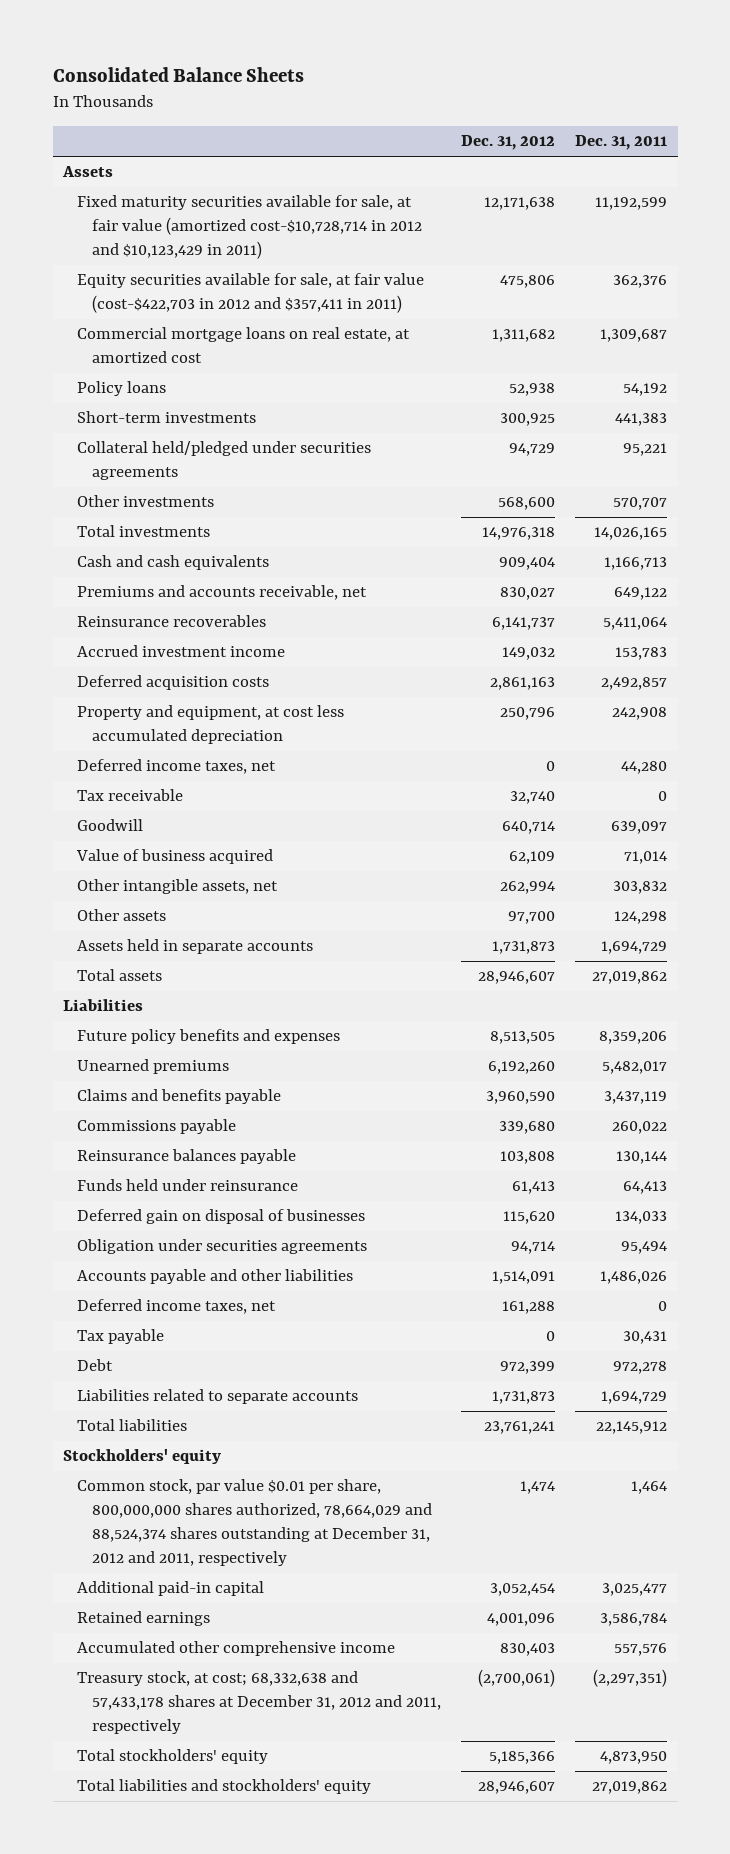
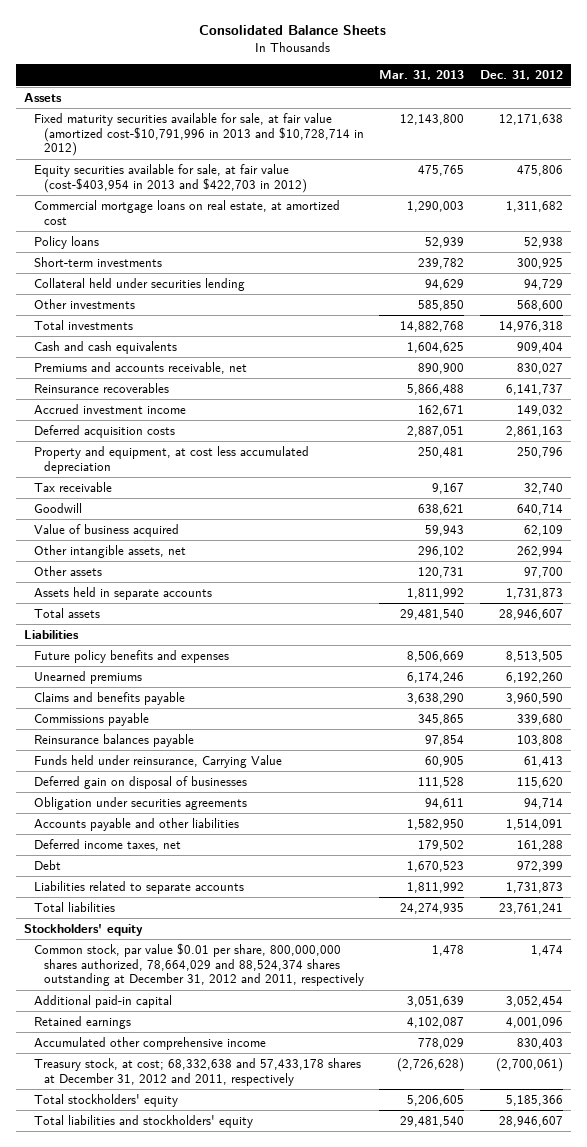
- | Dec. 31, 2012 | Dec. 31, 2011
+ | Mar. 31, 2013 | Dec. 31, 2012
- Fixed maturity securities available for sale, at fair value (amortized cost-$10,728,714 in 2012 and $10,123,429 in 2011) | 12,171,638 | 11,192,599
- Equity securities available for sale, at fair value (cost-$422,703 in 2012 and $357,411 in 2011) | 475,806 | 362,376
+ Fixed maturity securities available for sale, at fair value (amortized cost-$10,791,996 in 2013 and $10,728,714 in 2012) | 12,143,800 | 12,171,638
+ Equity securities available for sale, at fair value (cost-$403,954 in 2013 and $422,703 in 2012) | 475,765 | 475,806
- Collateral held/pledged under securities agreements | 94,729 | 95,221
+ Collateral held under securities lending | 94,629 | 94,729
- Deferred income taxes, net | 0 | 44,280
- Funds held under reinsurance | 61,413 | 64,413
+ Funds held under reinsurance, Carrying Value | 60,905 | 61,413
- Tax payable | 0 | 30,431

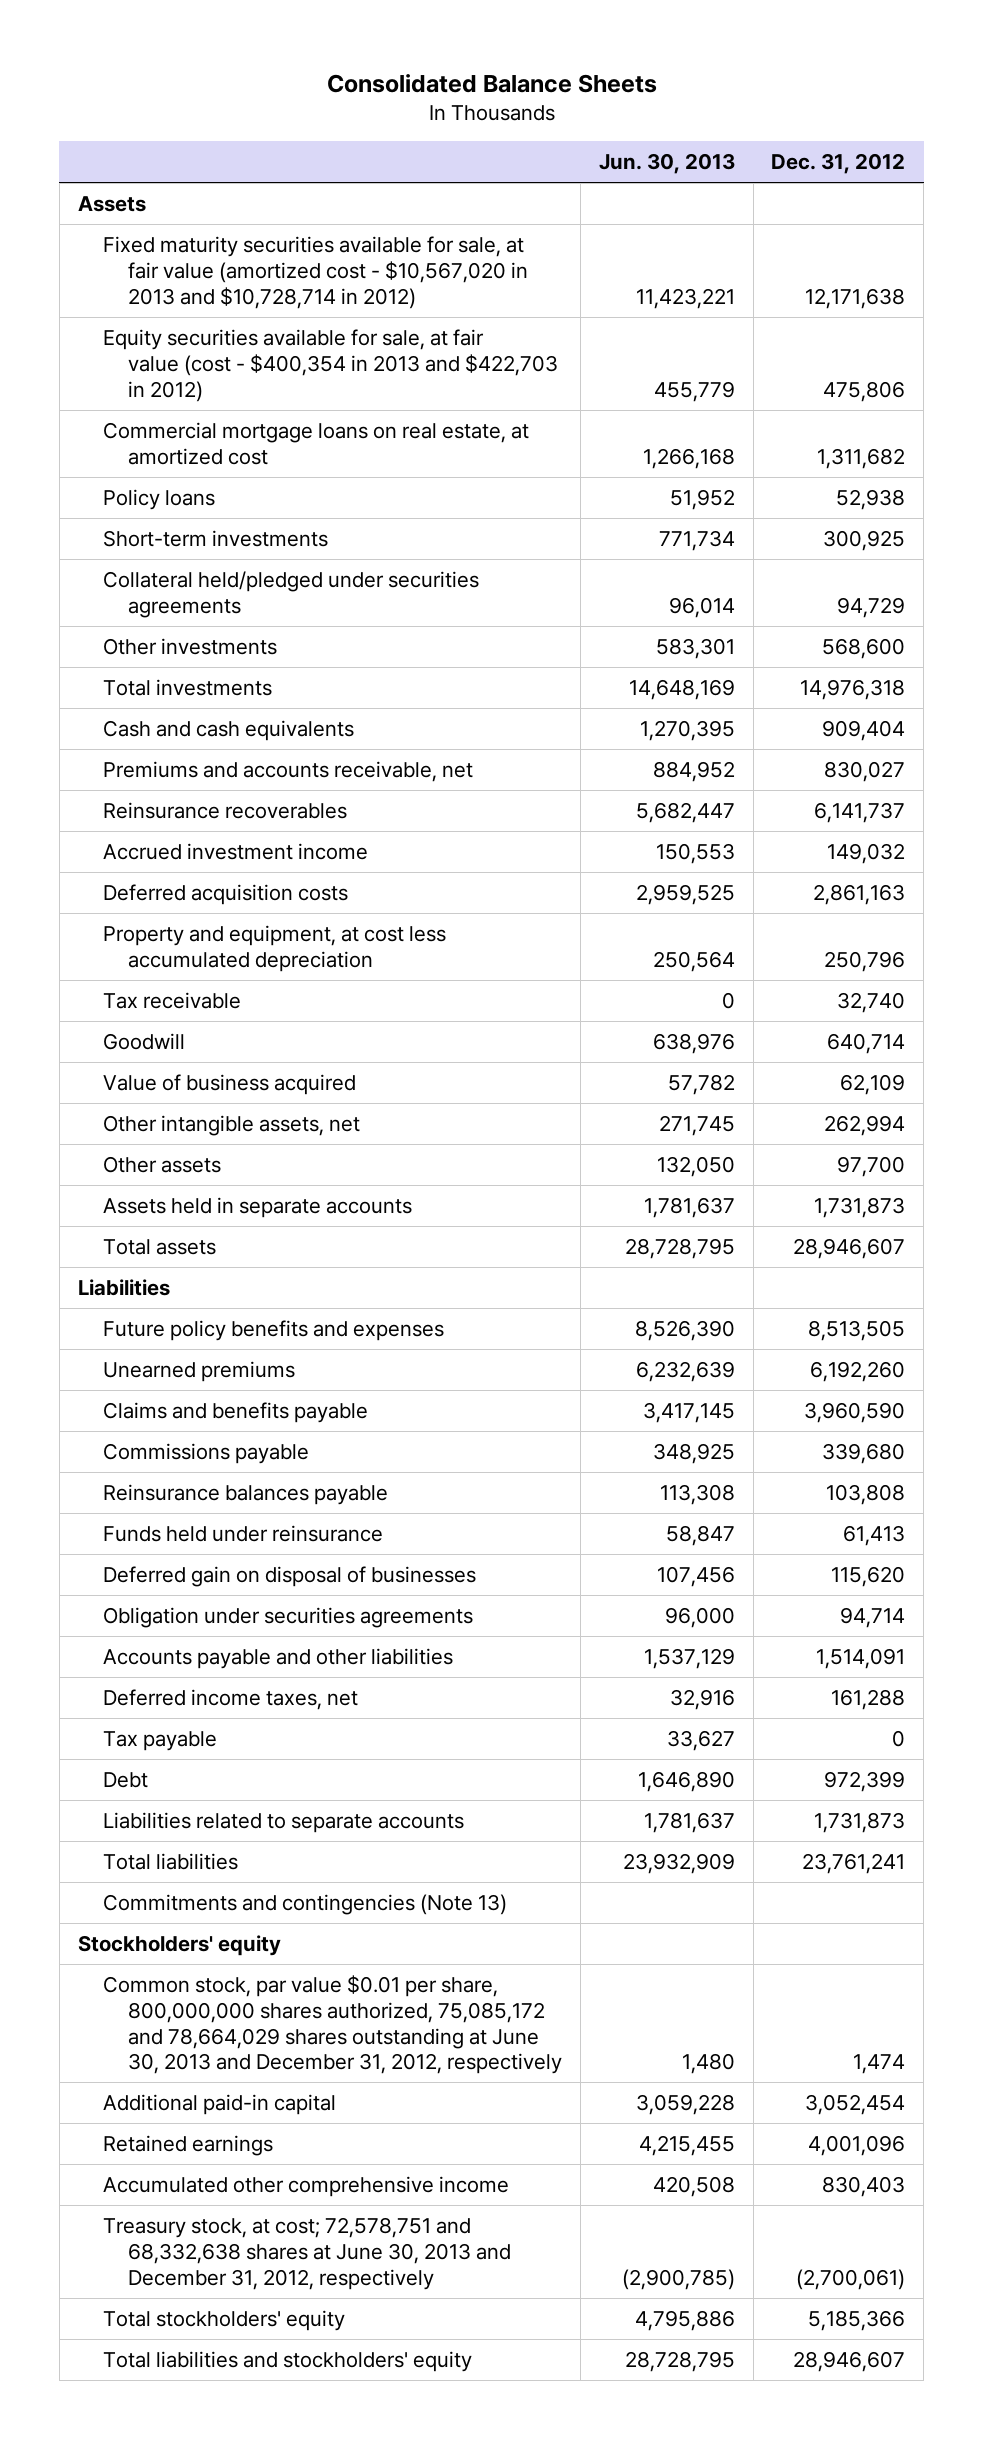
- | Mar. 31, 2013 | Dec. 31, 2012
+ | Jun. 30, 2013 | Dec. 31, 2012
- Fixed maturity securities available for sale, at fair value (amortized cost-$10,791,996 in 2013 and $10,728,714 in 2012) | 12,143,800 | 12,171,638
- Equity securities available for sale, at fair value (cost-$403,954 in 2013 and $422,703 in 2012) | 475,765 | 475,806
+ Fixed maturity securities available for sale, at fair value (amortized cost - $10,567,020 in 2013 and $10,728,714 in 2012) | 11,423,221 | 12,171,638
+ Equity securities available for sale, at fair value (cost - $400,354 in 2013 and $422,703 in 2012) | 455,779 | 475,806
- Collateral held under securities lending | 94,629 | 94,729
+ Collateral held/pledged under securities agreements | 96,014 | 94,729
- Funds held under reinsurance, Carrying Value | 60,905 | 61,413
+ Funds held under reinsurance | 58,847 | 61,413
+ Tax payable | 33,627 | 0
+ Commitments and contingencies (Note 13)
- Common stock, par value $0.01 per share, 800,000,000 shares authorized, 78,664,029 and 88,524,374 shares outstanding at December 31, 2012 and 2011, respectively | 1,478 | 1,474
+ Common stock, par value $0.01 per share, 800,000,000 shares authorized, 75,085,172 and 78,664,029 shares outstanding at June 30, 2013 and December 31, 2012, respectively | 1,480 | 1,474
- Treasury stock, at cost; 68,332,638 and 57,433,178 shares at December 31, 2012 and 2011, respectively | (2,726,628) | (2,700,061)
+ Treasury stock, at cost; 72,578,751 and 68,332,638 shares at June 30, 2013 and December 31, 2012, respectively | (2,900,785) | (2,700,061)

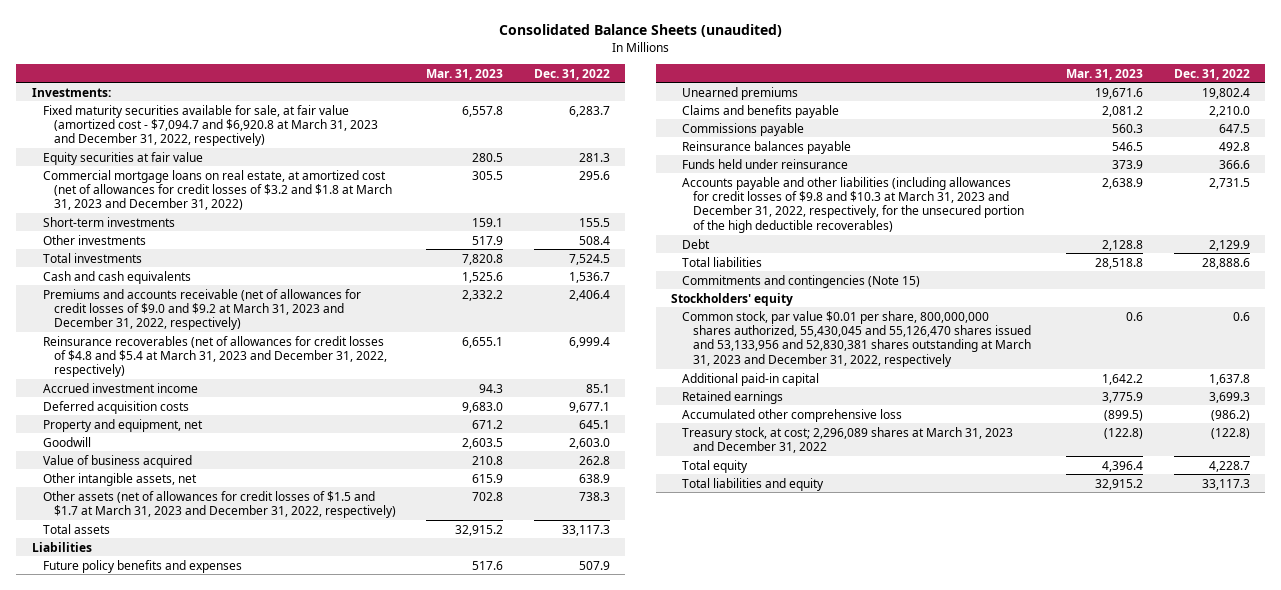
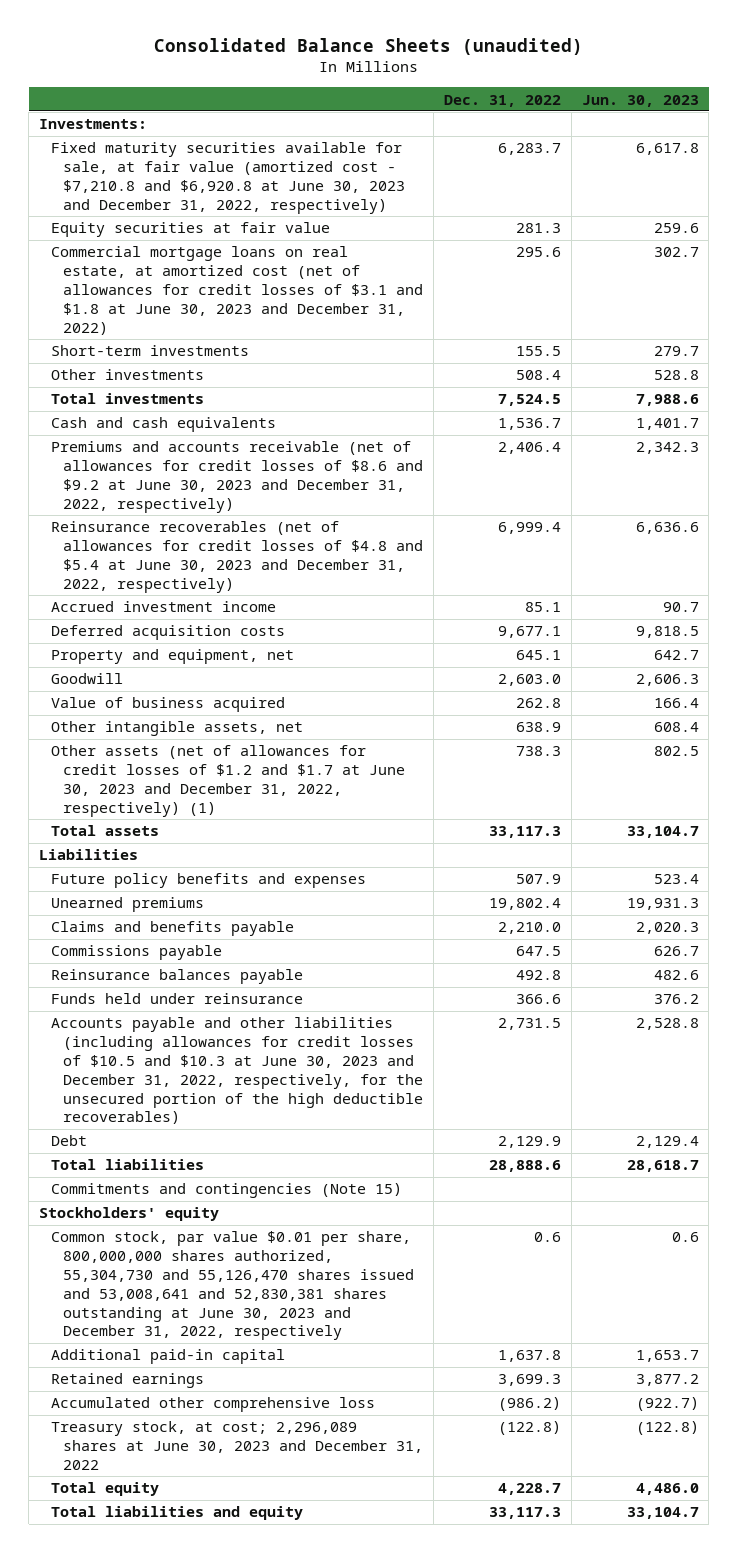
- | Mar. 31, 2023 | Dec. 31, 2022
+ | Dec. 31, 2022 | Jun. 30, 2023
- Fixed maturity securities available for sale, at fair value (amortized cost - $7,094.7 and $6,920.8 at March 31, 2023 and December 31, 2022, respectively) | 6,557.8 | 6,283.7
+ Fixed maturity securities available for sale, at fair value (amortized cost - $7,210.8 and $6,920.8 at June 30, 2023 and December 31, 2022, respectively) | 6,283.7 | 6,617.8
- Commercial mortgage loans on real estate, at amortized cost (net of allowances for credit losses of $3.2 and $1.8 at March 31, 2023 and December 31, 2022) | 305.5 | 295.6
+ Commercial mortgage loans on real estate, at amortized cost (net of allowances for credit losses of $3.1 and $1.8 at June 30, 2023 and December 31, 2022) | 295.6 | 302.7
- Premiums and accounts receivable (net of allowances for credit losses of $9.0 and $9.2 at March 31, 2023 and December 31, 2022, respectively) | 2,332.2 | 2,406.4
- Reinsurance recoverables (net of allowances for credit losses of $4.8 and $5.4 at March 31, 2023 and December 31, 2022, respectively) | 6,655.1 | 6,999.4
+ Premiums and accounts receivable (net of allowances for credit losses of $8.6 and $9.2 at June 30, 2023 and December 31, 2022, respectively) | 2,406.4 | 2,342.3
+ Reinsurance recoverables (net of allowances for credit losses of $4.8 and $5.4 at June 30, 2023 and December 31, 2022, respectively) | 6,999.4 | 6,636.6
- Other assets (net of allowances for credit losses of $1.5 and $1.7 at March 31, 2023 and December 31, 2022, respectively) | 702.8 | 738.3
+ Other assets (net of allowances for credit losses of $1.2 and $1.7 at June 30, 2023 and December 31, 2022, respectively) (1) | 738.3 | 802.5
- Accounts payable and other liabilities (including allowances for credit losses of $9.8 and $10.3 at March 31, 2023 and December 31, 2022, respectively, for the unsecured portion of the high deductible recoverables) | 2,638.9 | 2,731.5
+ Accounts payable and other liabilities (including allowances for credit losses of $10.5 and $10.3 at June 30, 2023 and December 31, 2022, respectively, for the unsecured portion of the high deductible recoverables) | 2,731.5 | 2,528.8
- Common stock, par value $0.01 per share, 800,000,000 shares authorized, 55,430,045 and 55,126,470 shares issued and 53,133,956 and 52,830,381 shares outstanding at March 31, 2023 and December 31, 2022, respectively | 0.6 | 0.6
+ Common stock, par value $0.01 per share, 800,000,000 shares authorized, 55,304,730 and 55,126,470 shares issued and 53,008,641 and 52,830,381 shares outstanding at June 30, 2023 and December 31, 2022, respectively | 0.6 | 0.6
- Treasury stock, at cost; 2,296,089 shares at March 31, 2023 and December 31, 2022 | (122.8) | (122.8)
+ Treasury stock, at cost; 2,296,089 shares at June 30, 2023 and December 31, 2022 | (122.8) | (122.8)

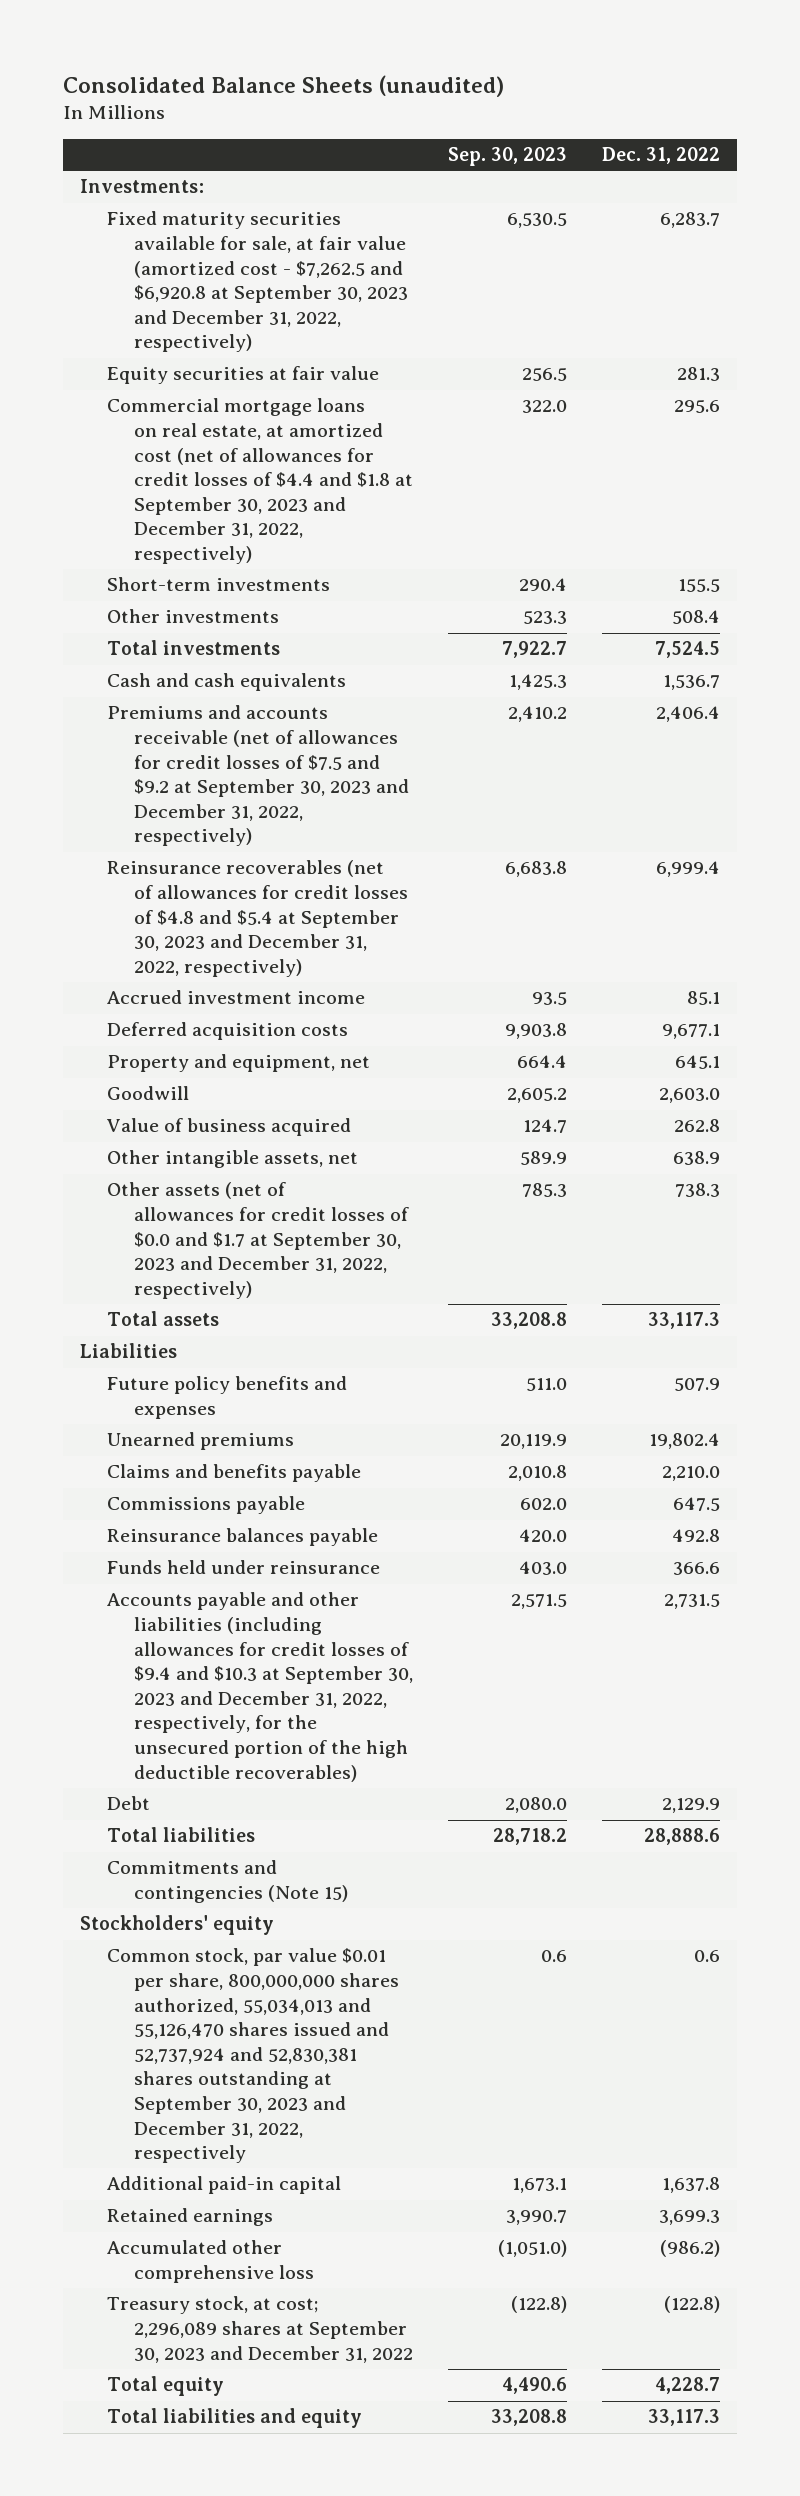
- | Dec. 31, 2022 | Jun. 30, 2023
+ | Sep. 30, 2023 | Dec. 31, 2022
- Fixed maturity securities available for sale, at fair value (amortized cost - $7,210.8 and $6,920.8 at June 30, 2023 and December 31, 2022, respectively) | 6,283.7 | 6,617.8
+ Fixed maturity securities available for sale, at fair value (amortized cost - $7,262.5 and $6,920.8 at September 30, 2023 and December 31, 2022, respectively) | 6,530.5 | 6,283.7
- Commercial mortgage loans on real estate, at amortized cost (net of allowances for credit losses of $3.1 and $1.8 at June 30, 2023 and December 31, 2022) | 295.6 | 302.7
+ Commercial mortgage loans on real estate, at amortized cost (net of allowances for credit losses of $4.4 and $1.8 at September 30, 2023 and December 31, 2022, respectively) | 322.0 | 295.6
- Premiums and accounts receivable (net of allowances for credit losses of $8.6 and $9.2 at June 30, 2023 and December 31, 2022, respectively) | 2,406.4 | 2,342.3
- Reinsurance recoverables (net of allowances for credit losses of $4.8 and $5.4 at June 30, 2023 and December 31, 2022, respectively) | 6,999.4 | 6,636.6
+ Premiums and accounts receivable (net of allowances for credit losses of $7.5 and $9.2 at September 30, 2023 and December 31, 2022, respectively) | 2,410.2 | 2,406.4
+ Reinsurance recoverables (net of allowances for credit losses of $4.8 and $5.4 at September 30, 2023 and December 31, 2022, respectively) | 6,683.8 | 6,999.4
- Other assets (net of allowances for credit losses of $1.2 and $1.7 at June 30, 2023 and December 31, 2022, respectively) (1) | 738.3 | 802.5
+ Other assets (net of allowances for credit losses of $0.0 and $1.7 at September 30, 2023 and December 31, 2022, respectively) | 785.3 | 738.3
- Accounts payable and other liabilities (including allowances for credit losses of $10.5 and $10.3 at June 30, 2023 and December 31, 2022, respectively, for the unsecured portion of the high deductible recoverables) | 2,731.5 | 2,528.8
+ Accounts payable and other liabilities (including allowances for credit losses of $9.4 and $10.3 at September 30, 2023 and December 31, 2022, respectively, for the unsecured portion of the high deductible recoverables) | 2,571.5 | 2,731.5
- Common stock, par value $0.01 per share, 800,000,000 shares authorized, 55,304,730 and 55,126,470 shares issued and 53,008,641 and 52,830,381 shares outstanding at June 30, 2023 and December 31, 2022, respectively | 0.6 | 0.6
+ Common stock, par value $0.01 per share, 800,000,000 shares authorized, 55,034,013 and 55,126,470 shares issued and 52,737,924 and 52,830,381 shares outstanding at September 30, 2023 and December 31, 2022, respectively | 0.6 | 0.6
- Treasury stock, at cost; 2,296,089 shares at June 30, 2023 and December 31, 2022 | (122.8) | (122.8)
+ Treasury stock, at cost; 2,296,089 shares at September 30, 2023 and December 31, 2022 | (122.8) | (122.8)

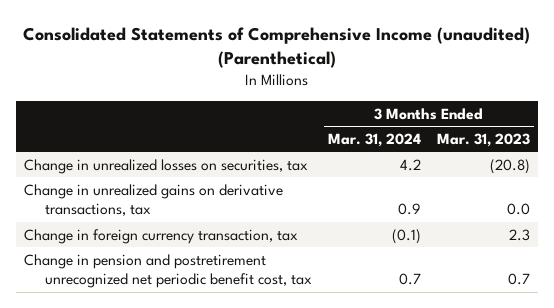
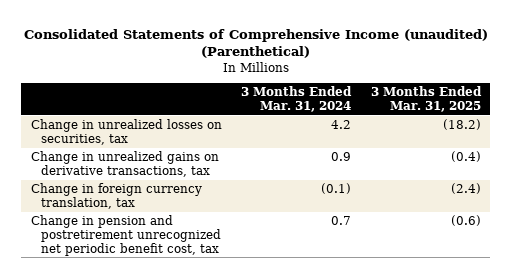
- | 3 Months Ended Mar. 31, 2024 | 3 Months Ended Mar. 31, 2023
+ | 3 Months Ended Mar. 31, 2024 | 3 Months Ended Mar. 31, 2025
- Change in foreign currency transaction, tax | (0.1) | 2.3
+ Change in foreign currency translation, tax | (0.1) | (2.4)

